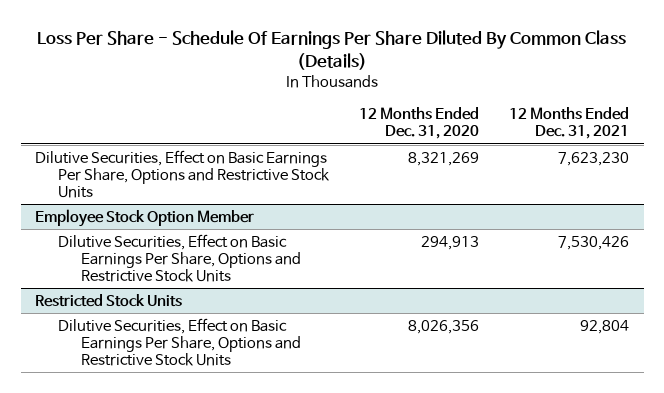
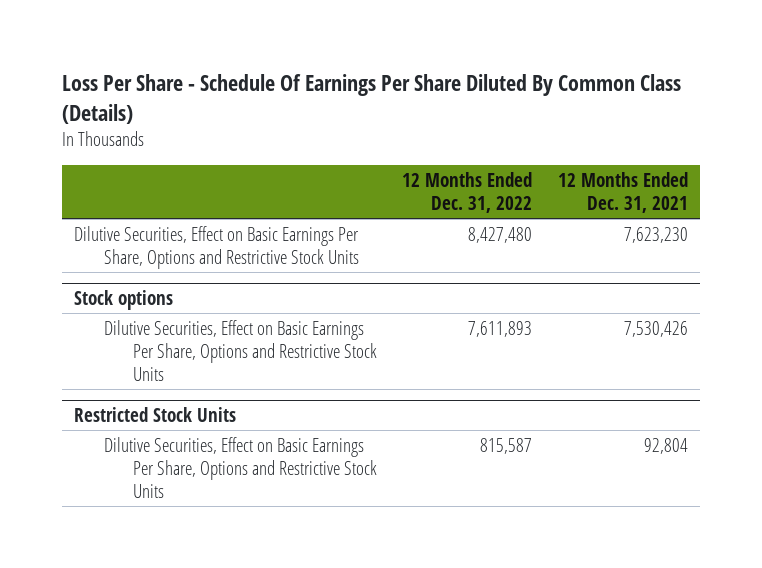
- | 12 Months Ended Dec. 31, 2020 | 12 Months Ended Dec. 31, 2021
+ | 12 Months Ended Dec. 31, 2022 | 12 Months Ended Dec. 31, 2021
- Employee Stock Option Member
+ Stock options

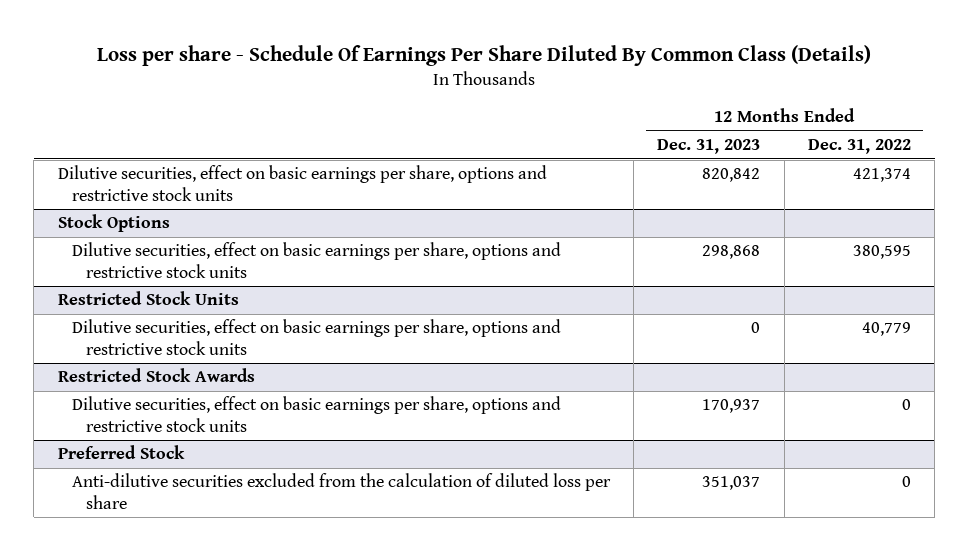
- Loss Per Share - Schedule Of Earnings Per Share Diluted By Common Class (Details)
+ Loss per share - Schedule Of Earnings Per Share Diluted By Common Class (Details)
- | 12 Months Ended Dec. 31, 2022 | 12 Months Ended Dec. 31, 2021
+ | 12 Months Ended Dec. 31, 2023 | 12 Months Ended Dec. 31, 2022
- Dilutive Securities, Effect on Basic Earnings Per Share, Options and Restrictive Stock Units | 8,427,480 | 7,623,230
- Stock options
- Dilutive Securities, Effect on Basic Earnings Per Share, Options and Restrictive Stock Units | 7,611,893 | 7,530,426
+ Dilutive securities, effect on basic earnings per share, options and restrictive stock units | 820,842 | 421,374
+ Stock Options
+ Dilutive securities, effect on basic earnings per share, options and restrictive stock units | 298,868 | 380,595
@ Restricted Stock Units
- Dilutive Securities, Effect on Basic Earnings Per Share, Options and Restrictive Stock Units | 815,587 | 92,804
+ Dilutive securities, effect on basic earnings per share, options and restrictive stock units | 0 | 40,779
+ Restricted Stock Awards
+ Dilutive securities, effect on basic earnings per share, options and restrictive stock units | 170,937 | 0
+ Preferred Stock
+ Anti-dilutive securities excluded from the calculation of diluted loss per share | 351,037 | 0

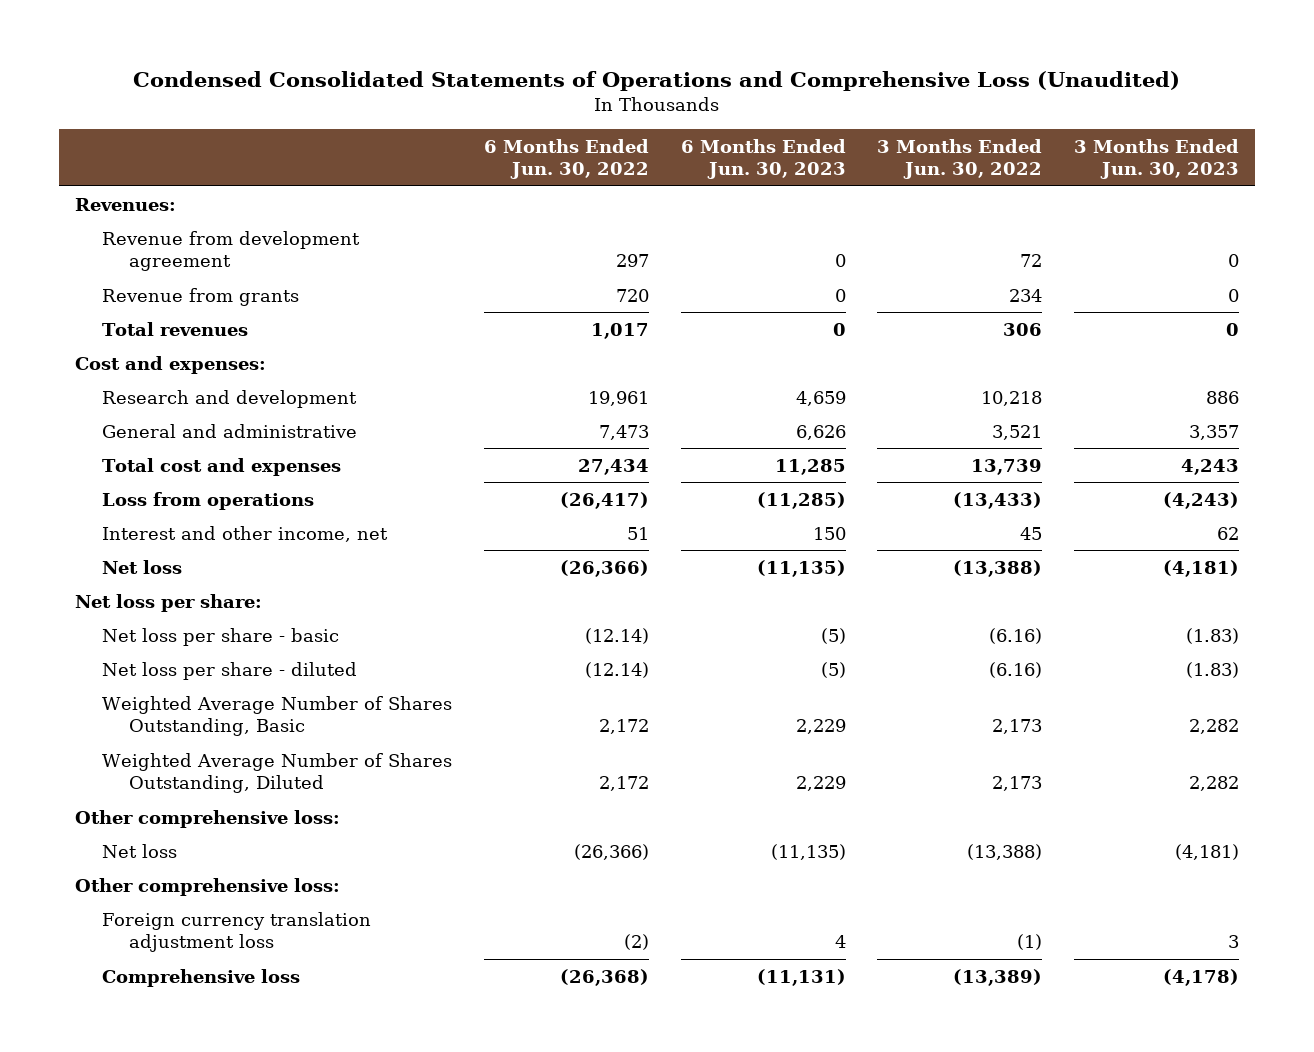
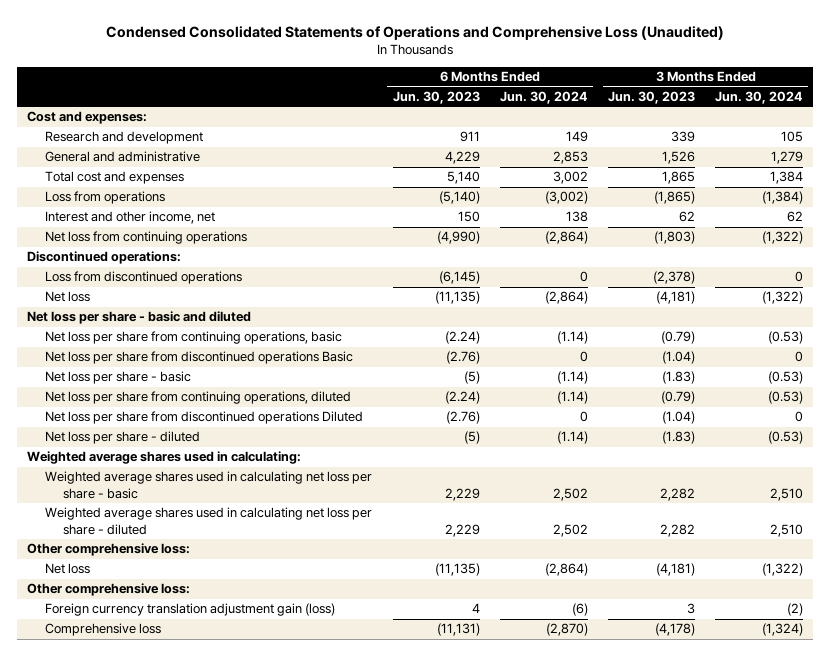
- | 6 Months Ended Jun. 30, 2022 | 6 Months Ended Jun. 30, 2023 | 3 Months Ended Jun. 30, 2022 | 3 Months Ended Jun. 30, 2023
+ | 6 Months Ended Jun. 30, 2023 | 6 Months Ended Jun. 30, 2024 | 3 Months Ended Jun. 30, 2023 | 3 Months Ended Jun. 30, 2024
- Revenues:
- Revenue from development agreement | 297 | 0 | 72 | 0
- Revenue from grants | 720 | 0 | 234 | 0
- Total revenues | 1,017 | 0 | 306 | 0
- Research and development | 19,961 | 4,659 | 10,218 | 886
- General and administrative | 7,473 | 6,626 | 3,521 | 3,357
- Total cost and expenses | 27,434 | 11,285 | 13,739 | 4,243
- Loss from operations | (26,417) | (11,285) | (13,433) | (4,243)
+ Research and development | 911 | 149 | 339 | 105
+ General and administrative | 4,229 | 2,853 | 1,526 | 1,279
+ Total cost and expenses | 5,140 | 3,002 | 1,865 | 1,384
+ Loss from operations | (5,140) | (3,002) | (1,865) | (1,384)
+ Net loss from continuing operations | (4,990) | (2,864) | (1,803) | (1,322)
+ Discontinued operations:
+ Loss from discontinued operations | (6,145) | 0 | (2,378) | 0
- Net loss per share:
+ Net loss per share - basic and diluted
+ Net loss per share from continuing operations, basic | (2.24) | (1.14) | (0.79) | (0.53)
+ Net loss per share from discontinued operations Basic | (2.76) | 0 | (1.04) | 0
+ Net loss per share from continuing operations, diluted | (2.24) | (1.14) | (0.79) | (0.53)
+ Net loss per share from discontinued operations Diluted | (2.76) | 0 | (1.04) | 0
- Weighted Average Number of Shares Outstanding, Basic | 2,172 | 2,229 | 2,173 | 2,282
- Weighted Average Number of Shares Outstanding, Diluted | 2,172 | 2,229 | 2,173 | 2,282
+ Weighted average shares used in calculating:
+ Weighted average shares used in calculating net loss per share - basic | 2,229 | 2,502 | 2,282 | 2,510
+ Weighted average shares used in calculating net loss per share - diluted | 2,229 | 2,502 | 2,282 | 2,510
- Foreign currency translation adjustment loss | (2) | 4 | (1) | 3
+ Foreign currency translation adjustment gain (loss) | 4 | (6) | 3 | (2)

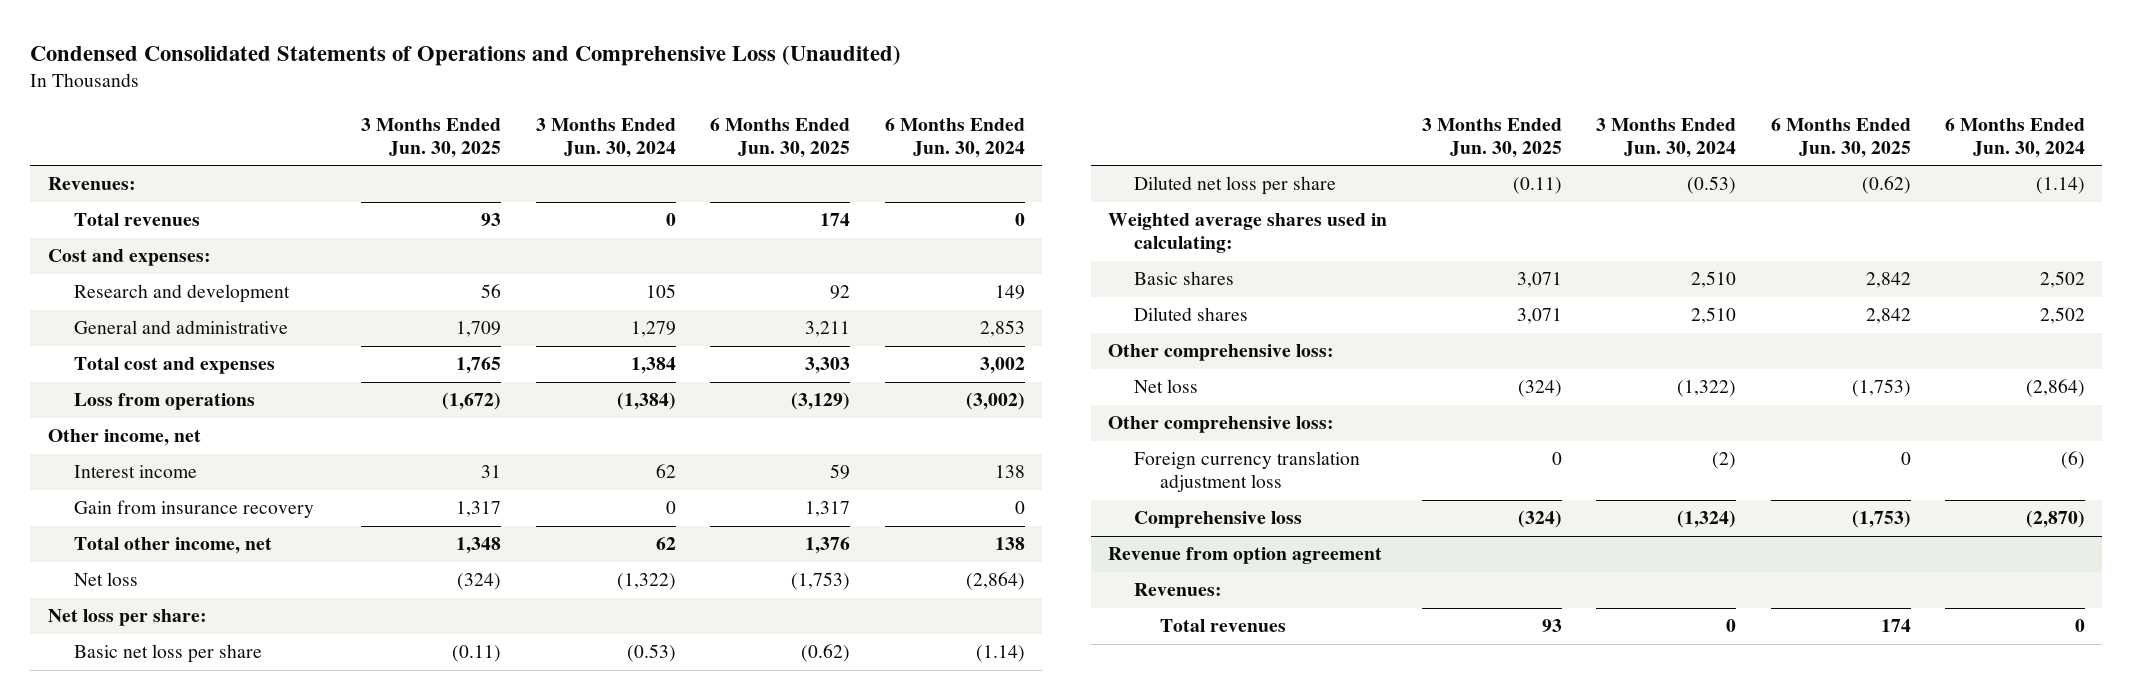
- | 6 Months Ended Jun. 30, 2023 | 6 Months Ended Jun. 30, 2024 | 3 Months Ended Jun. 30, 2023 | 3 Months Ended Jun. 30, 2024
+ | 3 Months Ended Jun. 30, 2025 | 3 Months Ended Jun. 30, 2024 | 6 Months Ended Jun. 30, 2025 | 6 Months Ended Jun. 30, 2024
+ Revenues:
+ Total revenues | 93 | 0 | 174 | 0
- Interest and other income, net | 150 | 138 | 62 | 62
- Net loss from continuing operations | (4,990) | (2,864) | (1,803) | (1,322)
- Discontinued operations:
- Loss from discontinued operations | (6,145) | 0 | (2,378) | 0
+ Other income, net
+ Interest income | 31 | 62 | 59 | 138
+ Gain from insurance recovery | 1,317 | 0 | 1,317 | 0
+ Total other income, net | 1,348 | 62 | 1,376 | 138
- Net loss per share - basic and diluted
- Net loss per share from continuing operations, basic | (2.24) | (1.14) | (0.79) | (0.53)
- Net loss per share from discontinued operations Basic | (2.76) | 0 | (1.04) | 0
- Net loss per share - basic | (5) | (1.14) | (1.83) | (0.53)
- Net loss per share from continuing operations, diluted | (2.24) | (1.14) | (0.79) | (0.53)
- Net loss per share from discontinued operations Diluted | (2.76) | 0 | (1.04) | 0
- Net loss per share - diluted | (5) | (1.14) | (1.83) | (0.53)
+ Net loss per share:
+ Basic net loss per share | (0.11) | (0.53) | (0.62) | (1.14)
+ Diluted net loss per share | (0.11) | (0.53) | (0.62) | (1.14)
- Weighted average shares used in calculating net loss per share - basic | 2,229 | 2,502 | 2,282 | 2,510
- Weighted average shares used in calculating net loss per share - diluted | 2,229 | 2,502 | 2,282 | 2,510
+ Basic shares | 3,071 | 2,510 | 2,842 | 2,502
+ Diluted shares | 3,071 | 2,510 | 2,842 | 2,502
- Foreign currency translation adjustment gain (loss) | 4 | (6) | 3 | (2)
+ Foreign currency translation adjustment loss | 0 | (2) | 0 | (6)
+ Revenue from option agreement
+ Revenues:
+ Total revenues | 93 | 0 | 174 | 0

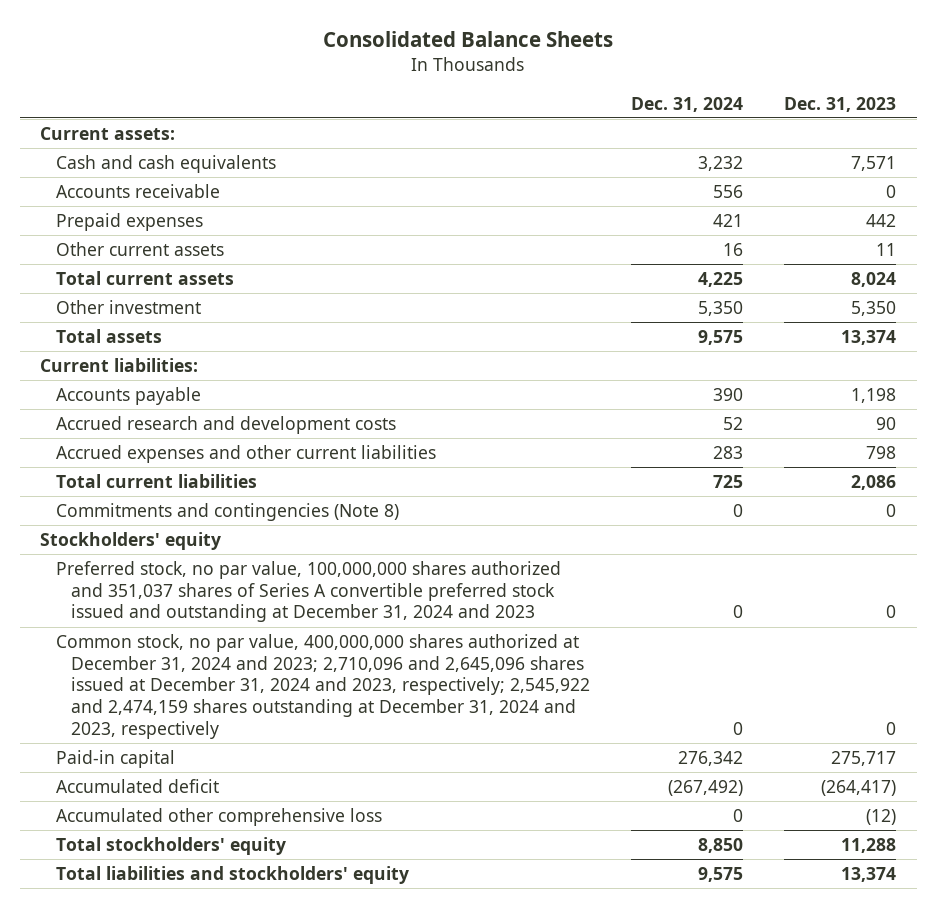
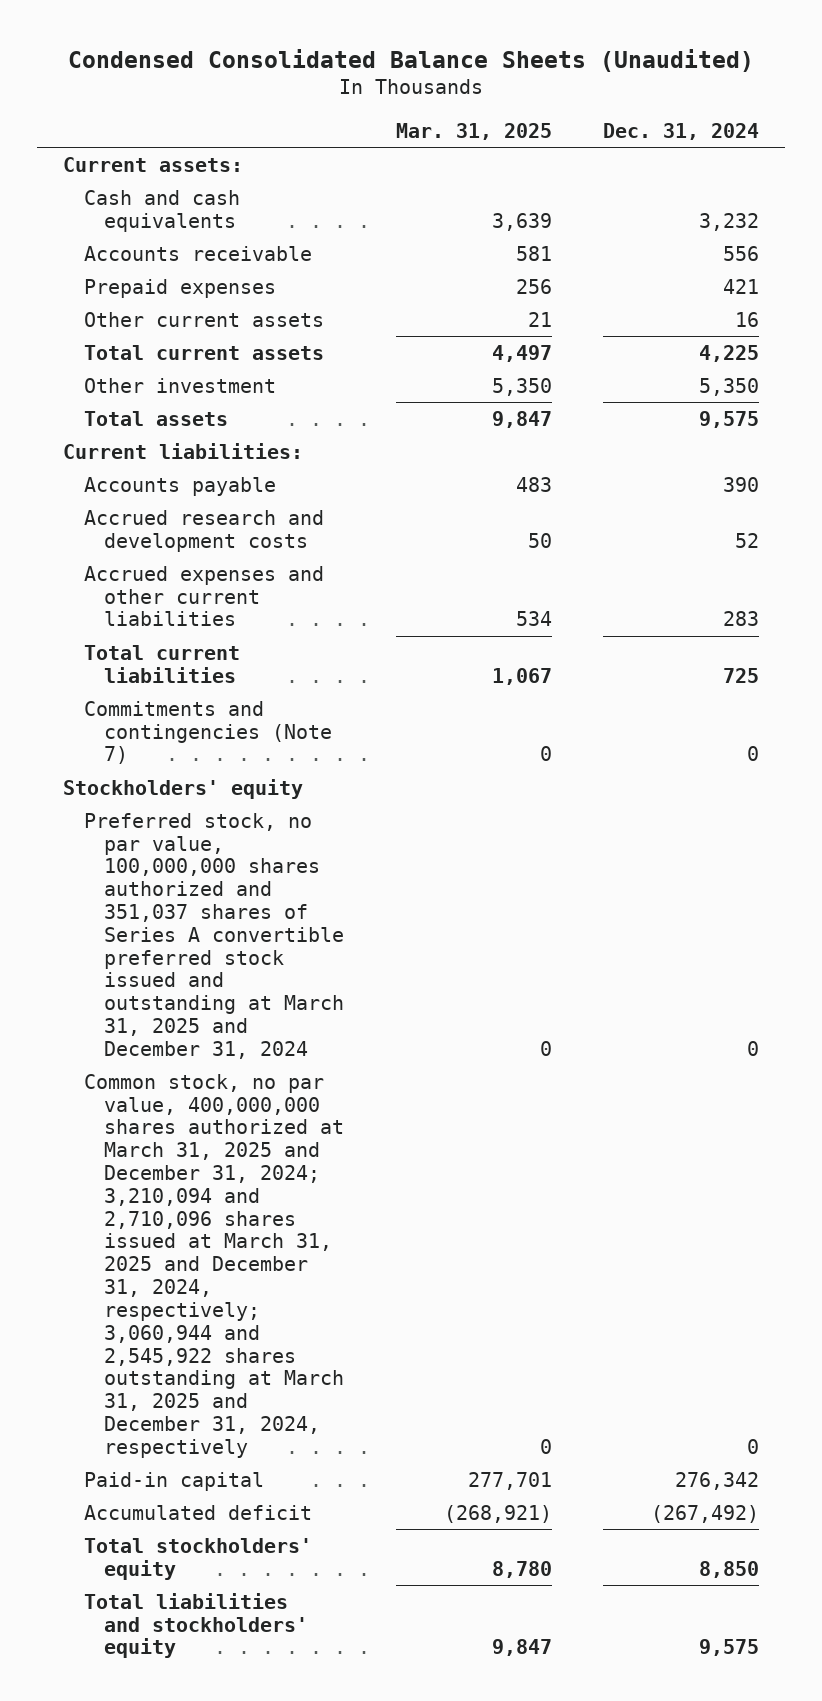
- Consolidated Balance Sheets
+ Condensed Consolidated Balance Sheets (Unaudited)
- | Dec. 31, 2024 | Dec. 31, 2023
+ | Mar. 31, 2025 | Dec. 31, 2024
- Commitments and contingencies (Note 8) | 0 | 0
+ Commitments and contingencies (Note 7) | 0 | 0
- Preferred stock, no par value, 100,000,000 shares authorized and 351,037 shares of Series A convertible preferred stock issued and outstanding at December 31, 2024 and 2023 | 0 | 0
- Common stock, no par value, 400,000,000 shares authorized at December 31, 2024 and 2023; 2,710,096 and 2,645,096 shares issued at December 31, 2024 and 2023, respectively; 2,545,922 and 2,474,159 shares outstanding at December 31, 2024 and 2023, respectively | 0 | 0
+ Preferred stock, no par value, 100,000,000 shares authorized and 351,037 shares of Series A convertible preferred stock issued and outstanding at March 31, 2025 and December 31, 2024 | 0 | 0
+ Common stock, no par value, 400,000,000 shares authorized at March 31, 2025 and December 31, 2024; 3,210,094 and 2,710,096 shares issued at March 31, 2025 and December 31, 2024, respectively; 3,060,944 and 2,545,922 shares outstanding at March 31, 2025 and December 31, 2024, respectively | 0 | 0
- Accumulated other comprehensive loss | 0 | (12)

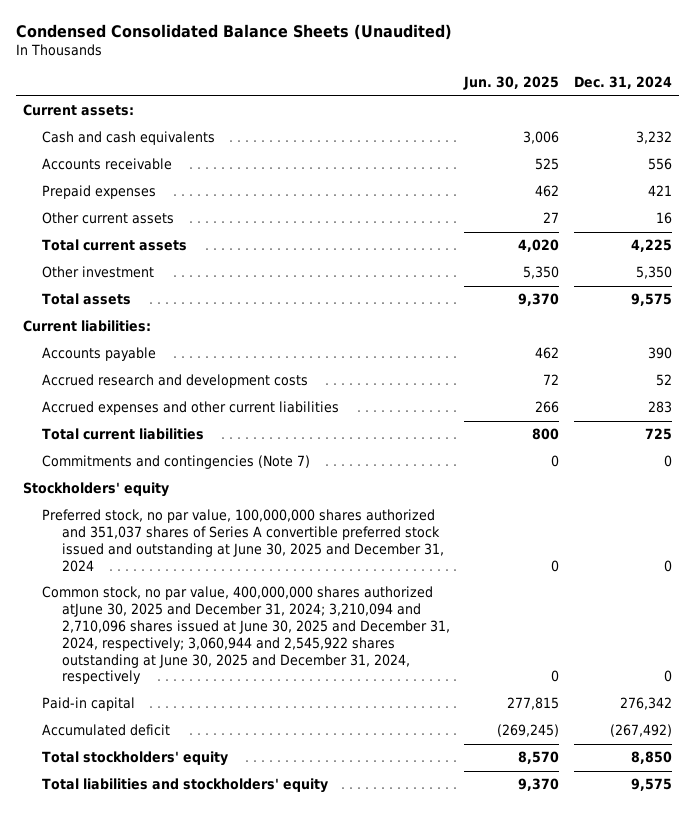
- | Mar. 31, 2025 | Dec. 31, 2024
+ | Jun. 30, 2025 | Dec. 31, 2024
- Preferred stock, no par value, 100,000,000 shares authorized and 351,037 shares of Series A convertible preferred stock issued and outstanding at March 31, 2025 and December 31, 2024 | 0 | 0
- Common stock, no par value, 400,000,000 shares authorized at March 31, 2025 and December 31, 2024; 3,210,094 and 2,710,096 shares issued at March 31, 2025 and December 31, 2024, respectively; 3,060,944 and 2,545,922 shares outstanding at March 31, 2025 and December 31, 2024, respectively | 0 | 0
+ Preferred stock, no par value, 100,000,000 shares authorized and 351,037 shares of Series A convertible preferred stock issued and outstanding at June 30, 2025 and December 31, 2024 | 0 | 0
+ Common stock, no par value, 400,000,000 shares authorized atJune 30, 2025 and December 31, 2024; 3,210,094 and 2,710,096 shares issued at June 30, 2025 and December 31, 2024, respectively; 3,060,944 and 2,545,922 shares outstanding at June 30, 2025 and December 31, 2024, respectively | 0 | 0

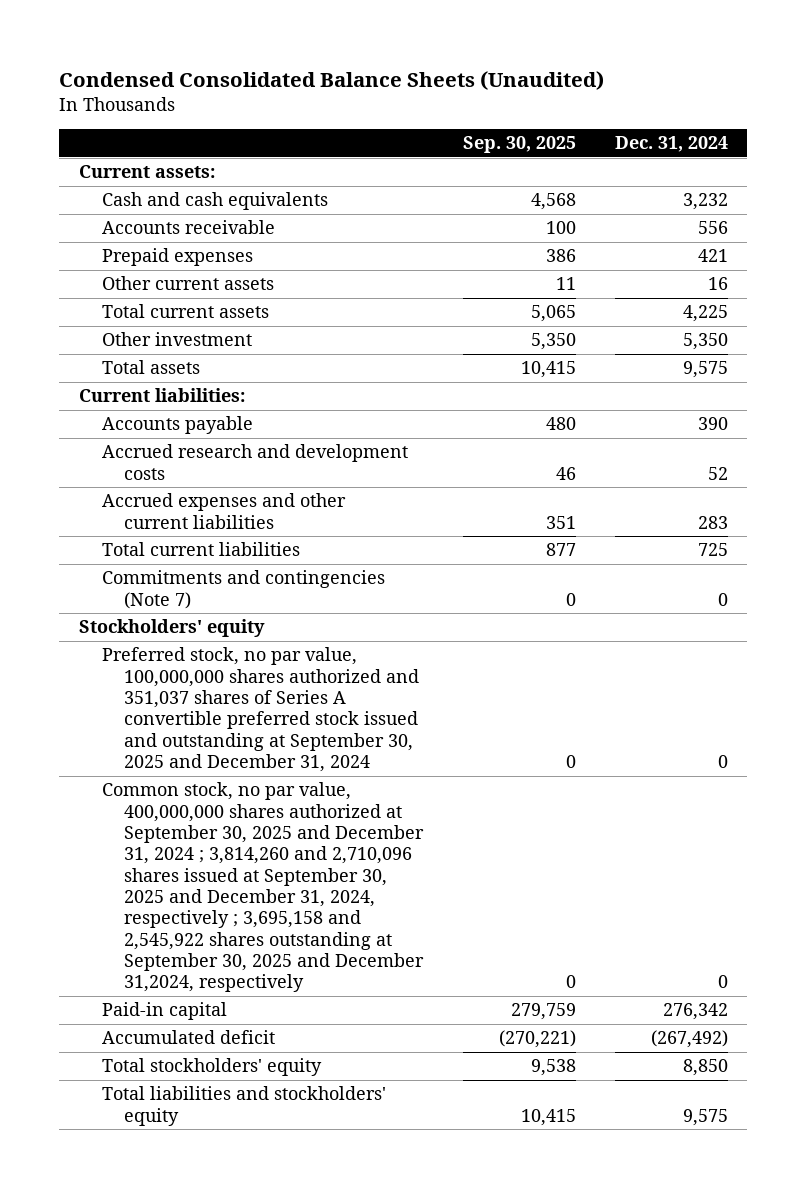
- | Jun. 30, 2025 | Dec. 31, 2024
+ | Sep. 30, 2025 | Dec. 31, 2024
- Preferred stock, no par value, 100,000,000 shares authorized and 351,037 shares of Series A convertible preferred stock issued and outstanding at June 30, 2025 and December 31, 2024 | 0 | 0
- Common stock, no par value, 400,000,000 shares authorized atJune 30, 2025 and December 31, 2024; 3,210,094 and 2,710,096 shares issued at June 30, 2025 and December 31, 2024, respectively; 3,060,944 and 2,545,922 shares outstanding at June 30, 2025 and December 31, 2024, respectively | 0 | 0
+ Preferred stock, no par value, 100,000,000 shares authorized and 351,037 shares of Series A convertible preferred stock issued and outstanding at September 30, 2025 and December 31, 2024 | 0 | 0
+ Common stock, no par value, 400,000,000 shares authorized at September 30, 2025 and December 31, 2024 ; 3,814,260 and 2,710,096 shares issued at September 30, 2025 and December 31, 2024, respectively ; 3,695,158 and 2,545,922 shares outstanding at September 30, 2025 and December 31,2024, respectively | 0 | 0

